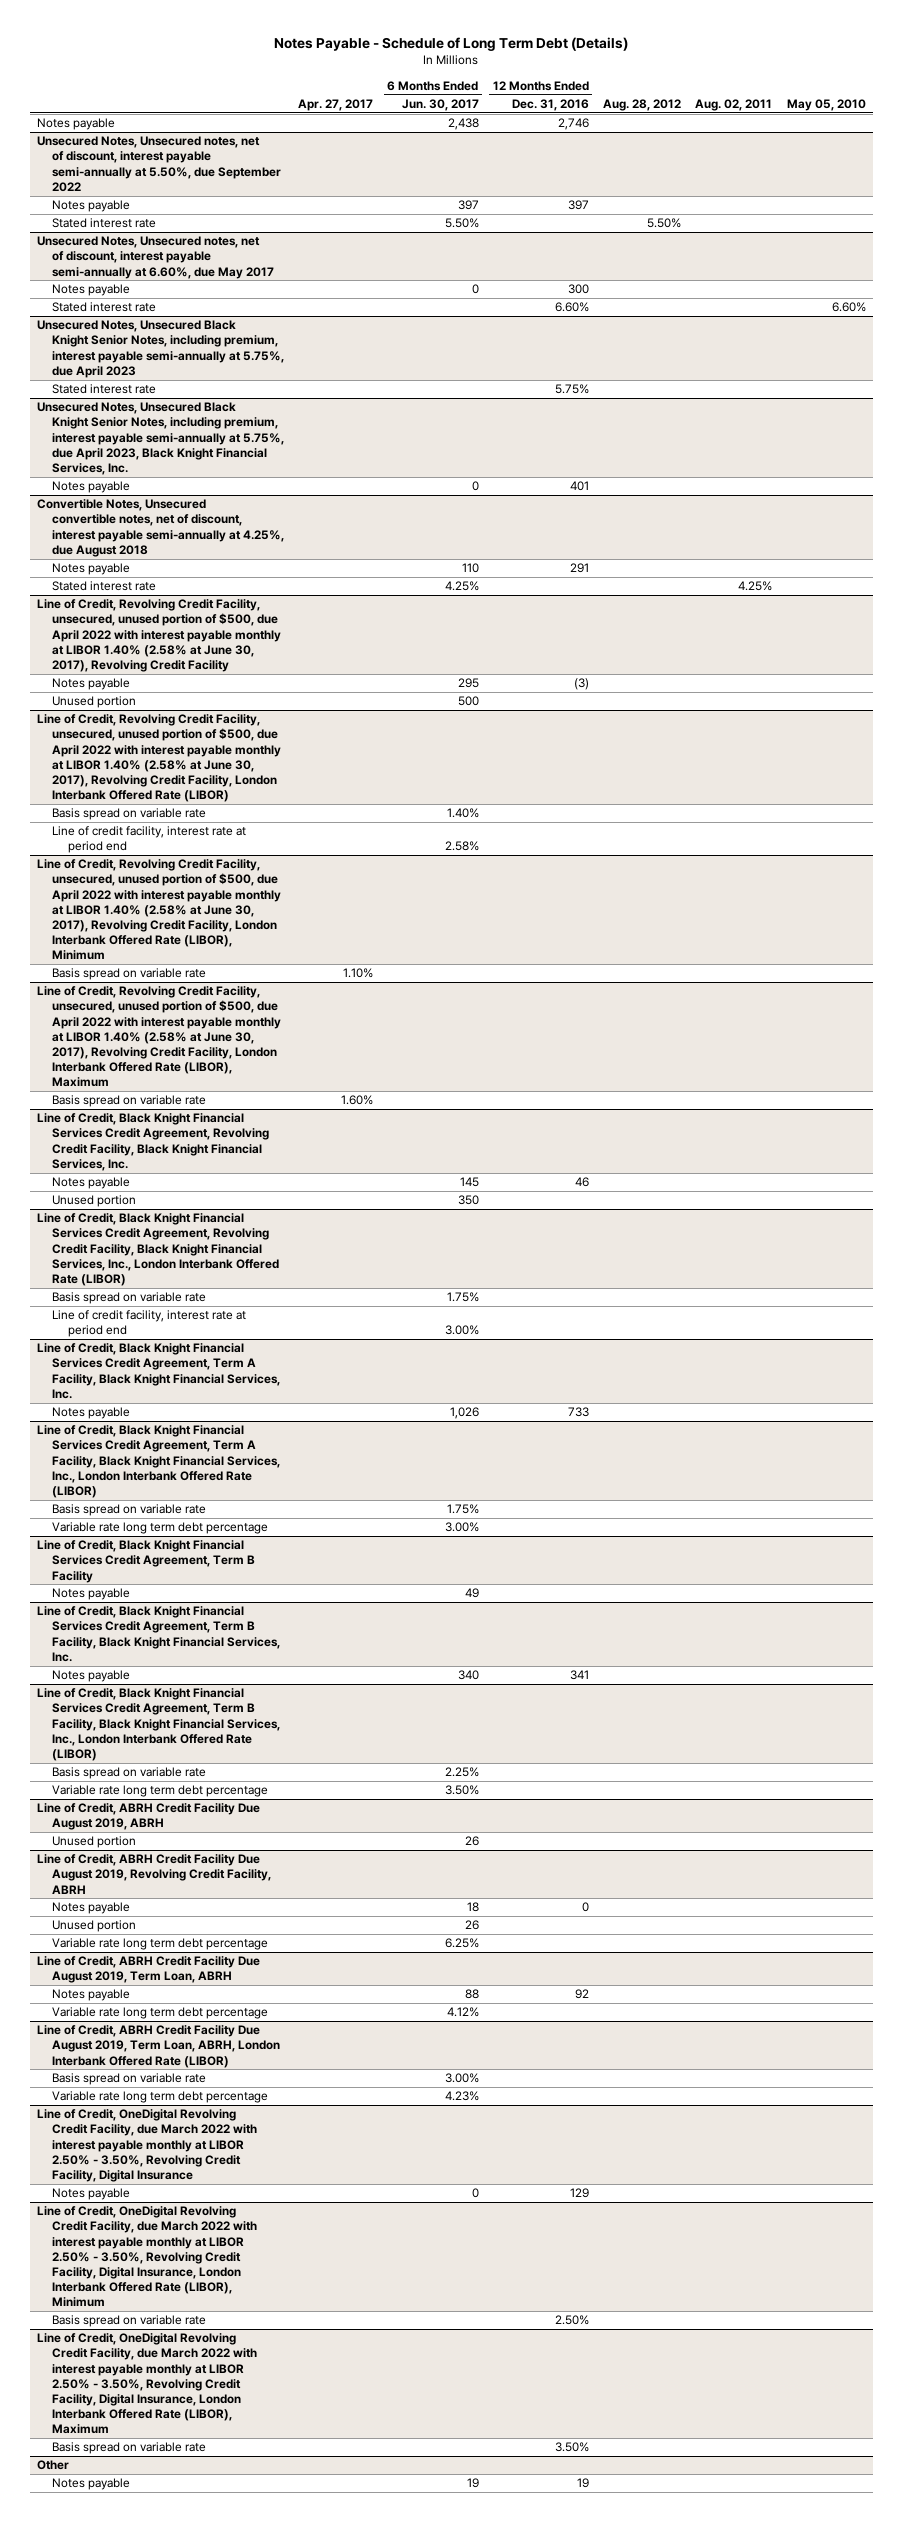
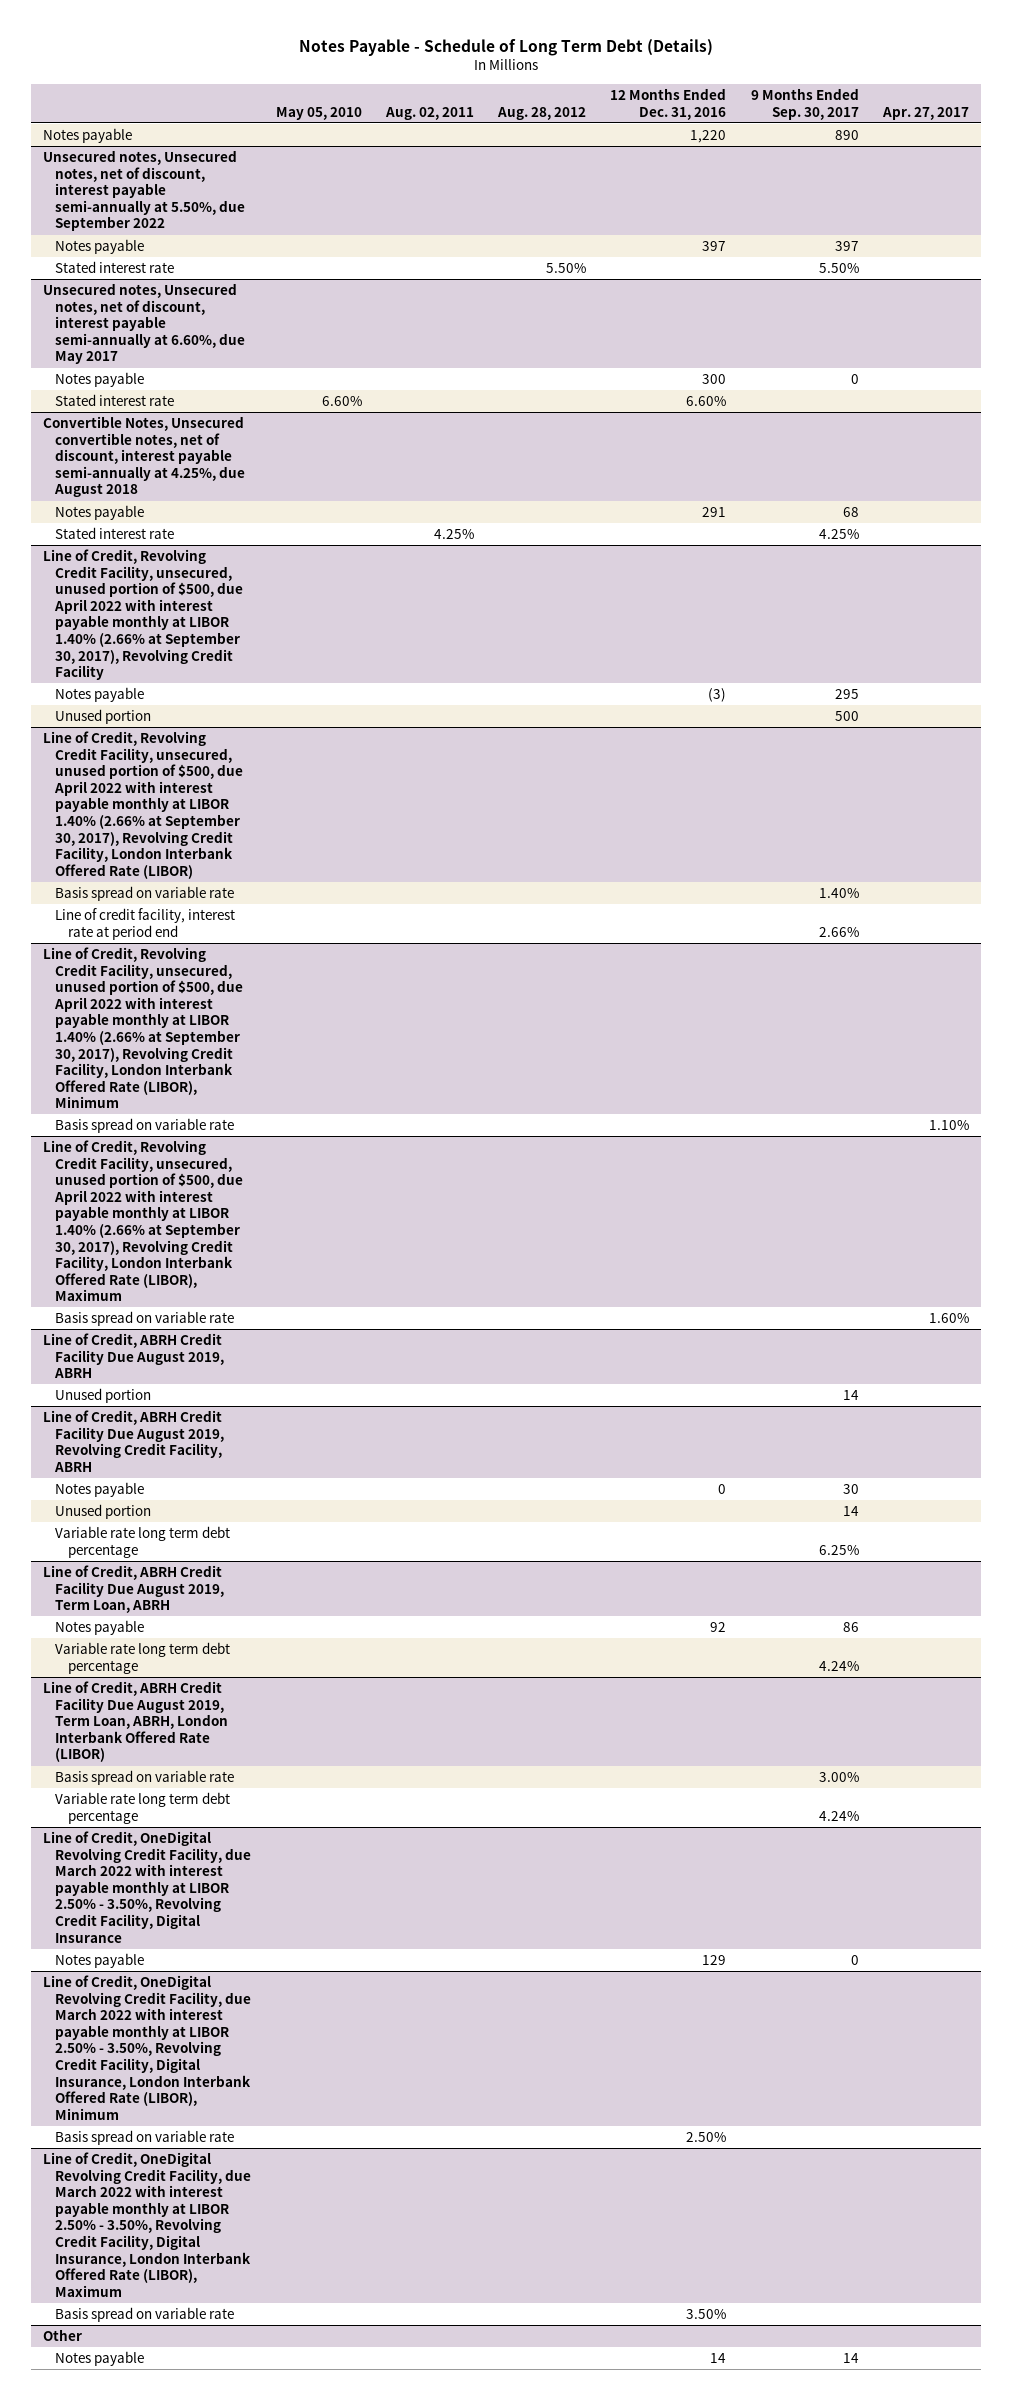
- | Apr. 27, 2017 | 6 Months Ended Jun. 30, 2017 | 12 Months Ended Dec. 31, 2016 | Aug. 28, 2012 | Aug. 02, 2011 | May 05, 2010
+ | May 05, 2010 | Aug. 02, 2011 | Aug. 28, 2012 | 12 Months Ended Dec. 31, 2016 | 9 Months Ended Sep. 30, 2017 | Apr. 27, 2017
- Notes payable | | 2,438 | 2,746 | | |
- Unsecured Notes, Unsecured notes, net of discount, interest payable semi-annually at 5.50%, due September 2022
+ Notes payable | | | | 1,220 | 890 |
+ Unsecured notes, Unsecured notes, net of discount, interest payable semi-annually at 5.50%, due September 2022
- Unsecured Notes, Unsecured notes, net of discount, interest payable semi-annually at 6.60%, due May 2017
+ Unsecured notes, Unsecured notes, net of discount, interest payable semi-annually at 6.60%, due May 2017
- Unsecured Notes, Unsecured Black Knight Senior Notes, including premium, interest payable semi-annually at 5.75%, due April 2023
- Stated interest rate | | | 5.75% | | |
- Unsecured Notes, Unsecured Black Knight Senior Notes, including premium, interest payable semi-annually at 5.75%, due April 2023, Black Knight Financial Services, Inc.
- Notes payable | | 0 | 401 | | |
- Line of Credit, Revolving Credit Facility, unsecured, unused portion of $500, due April 2022 with interest payable monthly at LIBOR 1.40% (2.58% at June 30, 2017), Revolving Credit Facility
+ Line of Credit, Revolving Credit Facility, unsecured, unused portion of $500, due April 2022 with interest payable monthly at LIBOR 1.40% (2.66% at September 30, 2017), Revolving Credit Facility
- Line of Credit, Revolving Credit Facility, unsecured, unused portion of $500, due April 2022 with interest payable monthly at LIBOR 1.40% (2.58% at June 30, 2017), Revolving Credit Facility, London Interbank Offered Rate (LIBOR)
+ Line of Credit, Revolving Credit Facility, unsecured, unused portion of $500, due April 2022 with interest payable monthly at LIBOR 1.40% (2.66% at September 30, 2017), Revolving Credit Facility, London Interbank Offered Rate (LIBOR)
- Line of Credit, Revolving Credit Facility, unsecured, unused portion of $500, due April 2022 with interest payable monthly at LIBOR 1.40% (2.58% at June 30, 2017), Revolving Credit Facility, London Interbank Offered Rate (LIBOR), Minimum
+ Line of Credit, Revolving Credit Facility, unsecured, unused portion of $500, due April 2022 with interest payable monthly at LIBOR 1.40% (2.66% at September 30, 2017), Revolving Credit Facility, London Interbank Offered Rate (LIBOR), Minimum
- Line of Credit, Revolving Credit Facility, unsecured, unused portion of $500, due April 2022 with interest payable monthly at LIBOR 1.40% (2.58% at June 30, 2017), Revolving Credit Facility, London Interbank Offered Rate (LIBOR), Maximum
+ Line of Credit, Revolving Credit Facility, unsecured, unused portion of $500, due April 2022 with interest payable monthly at LIBOR 1.40% (2.66% at September 30, 2017), Revolving Credit Facility, London Interbank Offered Rate (LIBOR), Maximum
- Line of Credit, Black Knight Financial Services Credit Agreement, Revolving Credit Facility, Black Knight Financial Services, Inc.
- Notes payable | | 145 | 46 | | |
- Unused portion | | 350 | | | |
- Line of Credit, Black Knight Financial Services Credit Agreement, Revolving Credit Facility, Black Knight Financial Services, Inc., London Interbank Offered Rate (LIBOR)
- Basis spread on variable rate | | 1.75% | | | |
- Line of credit facility, interest rate at period end | | 3.00% | | | |
- Line of Credit, Black Knight Financial Services Credit Agreement, Term A Facility, Black Knight Financial Services, Inc.
- Notes payable | | 1,026 | 733 | | |
- Line of Credit, Black Knight Financial Services Credit Agreement, Term A Facility, Black Knight Financial Services, Inc., London Interbank Offered Rate (LIBOR)
- Basis spread on variable rate | | 1.75% | | | |
- Variable rate long term debt percentage | | 3.00% | | | |
- Line of Credit, Black Knight Financial Services Credit Agreement, Term B Facility
- Notes payable | | 49 | | | |
- Line of Credit, Black Knight Financial Services Credit Agreement, Term B Facility, Black Knight Financial Services, Inc.
- Notes payable | | 340 | 341 | | |
- Line of Credit, Black Knight Financial Services Credit Agreement, Term B Facility, Black Knight Financial Services, Inc., London Interbank Offered Rate (LIBOR)
- Basis spread on variable rate | | 2.25% | | | |
- Variable rate long term debt percentage | | 3.50% | | | |
@ Other
- Notes payable | | 19 | 19 | | |
+ Notes payable | | | | 14 | 14 |

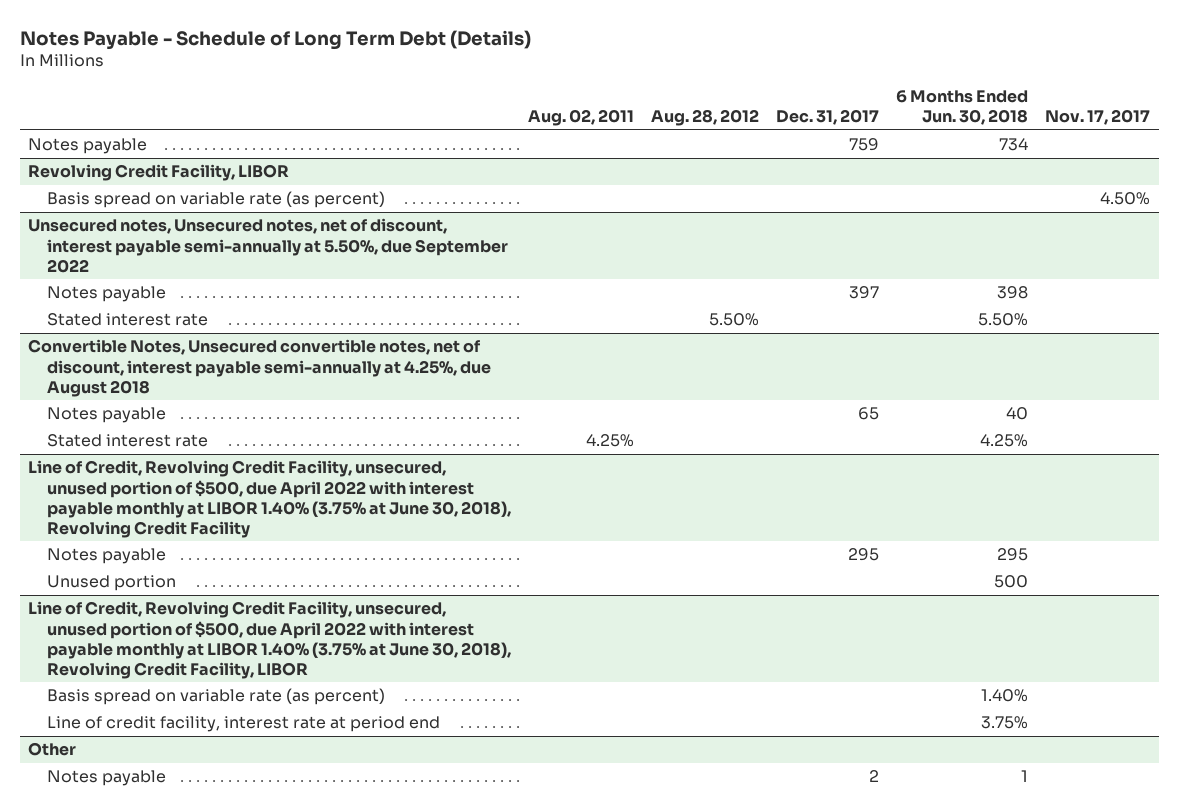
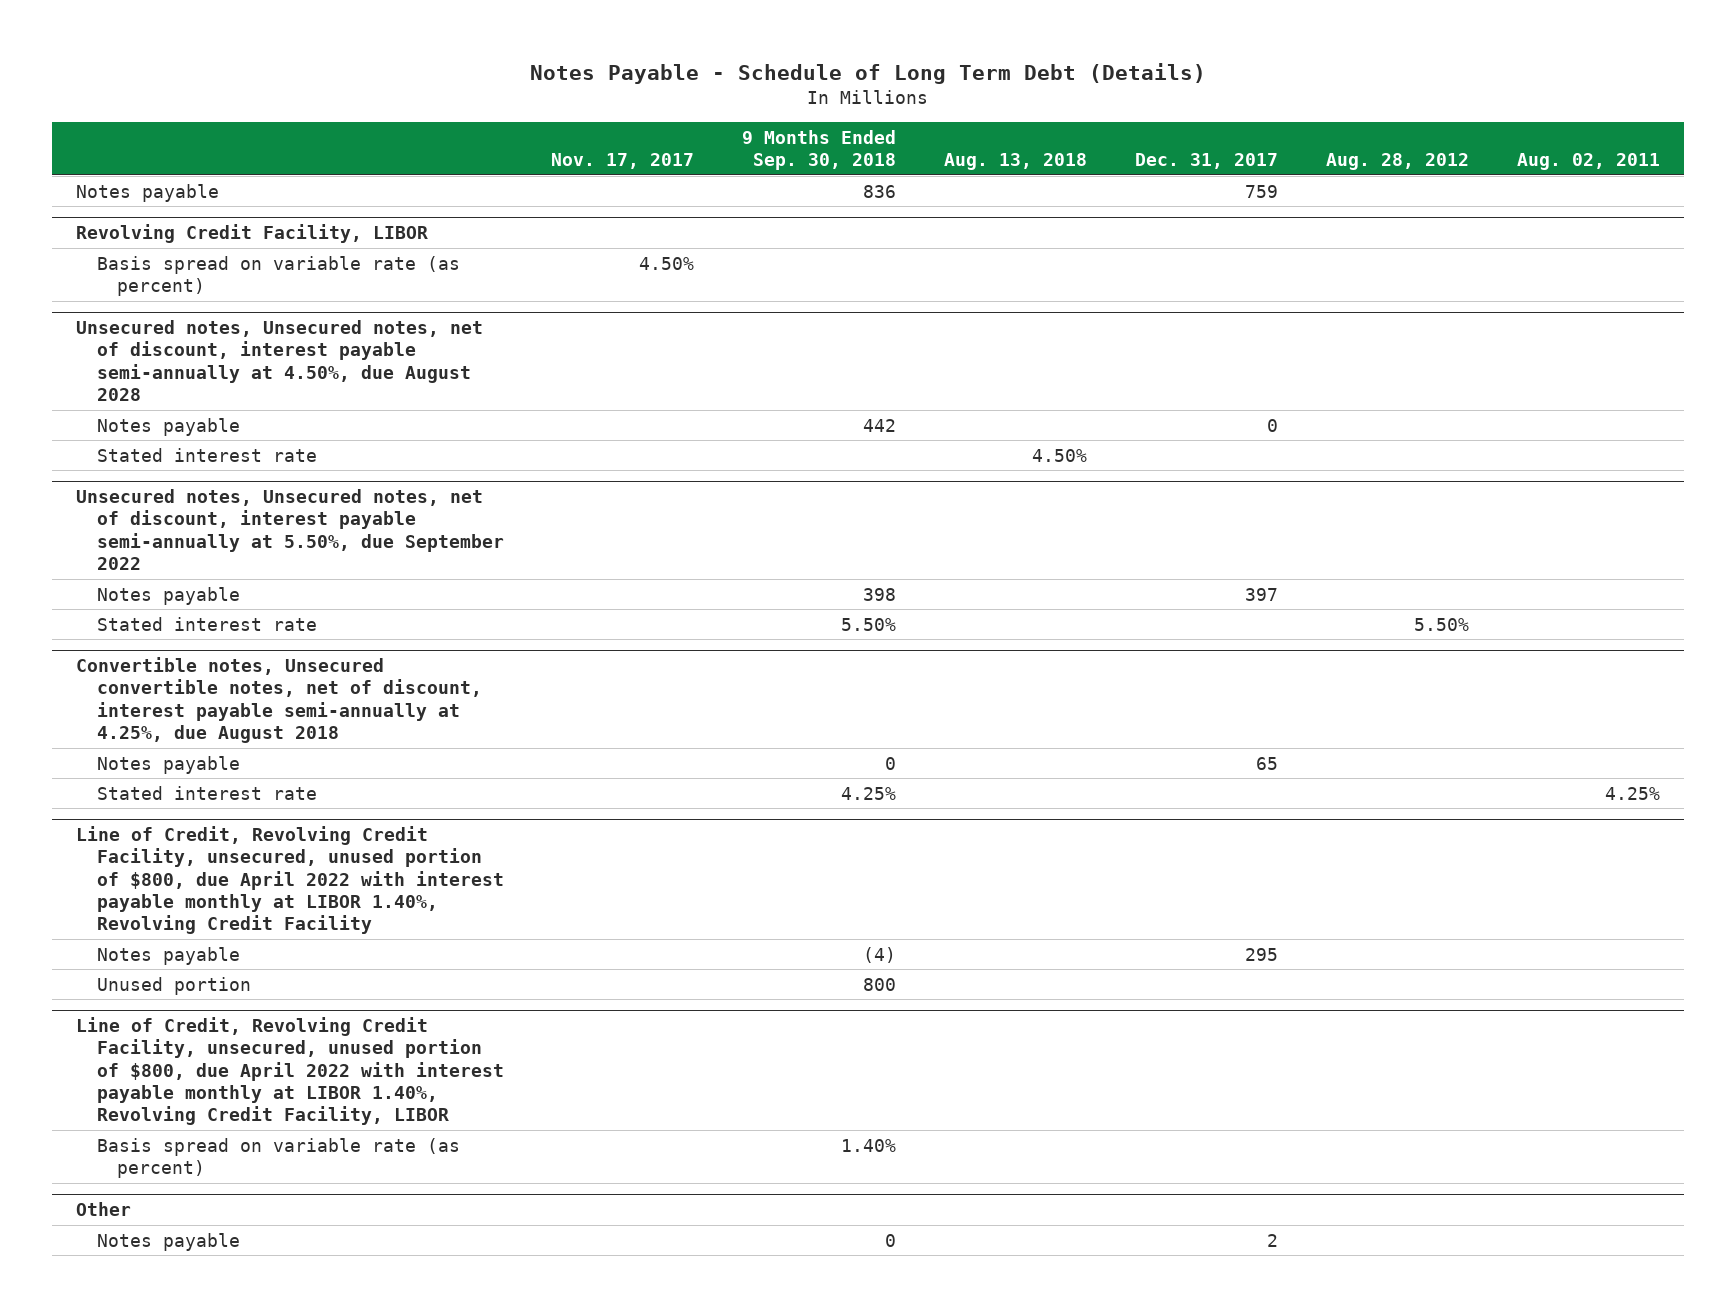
- | Aug. 02, 2011 | Aug. 28, 2012 | Dec. 31, 2017 | 6 Months Ended Jun. 30, 2018 | Nov. 17, 2017
+ | Nov. 17, 2017 | 9 Months Ended Sep. 30, 2018 | Aug. 13, 2018 | Dec. 31, 2017 | Aug. 28, 2012 | Aug. 02, 2011
+ Unsecured notes, Unsecured notes, net of discount, interest payable semi-annually at 4.50%, due August 2028
+ Notes payable | | 442 | | 0 | |
+ Stated interest rate | | | 4.50% | | |
- Convertible Notes, Unsecured convertible notes, net of discount, interest payable semi-annually at 4.25%, due August 2018
+ Convertible notes, Unsecured convertible notes, net of discount, interest payable semi-annually at 4.25%, due August 2018
- Line of Credit, Revolving Credit Facility, unsecured, unused portion of $500, due April 2022 with interest payable monthly at LIBOR 1.40% (3.75% at June 30, 2018), Revolving Credit Facility
+ Line of Credit, Revolving Credit Facility, unsecured, unused portion of $800, due April 2022 with interest payable monthly at LIBOR 1.40%, Revolving Credit Facility
- Line of Credit, Revolving Credit Facility, unsecured, unused portion of $500, due April 2022 with interest payable monthly at LIBOR 1.40% (3.75% at June 30, 2018), Revolving Credit Facility, LIBOR
+ Line of Credit, Revolving Credit Facility, unsecured, unused portion of $800, due April 2022 with interest payable monthly at LIBOR 1.40%, Revolving Credit Facility, LIBOR
- Line of credit facility, interest rate at period end | | | | 3.75% |

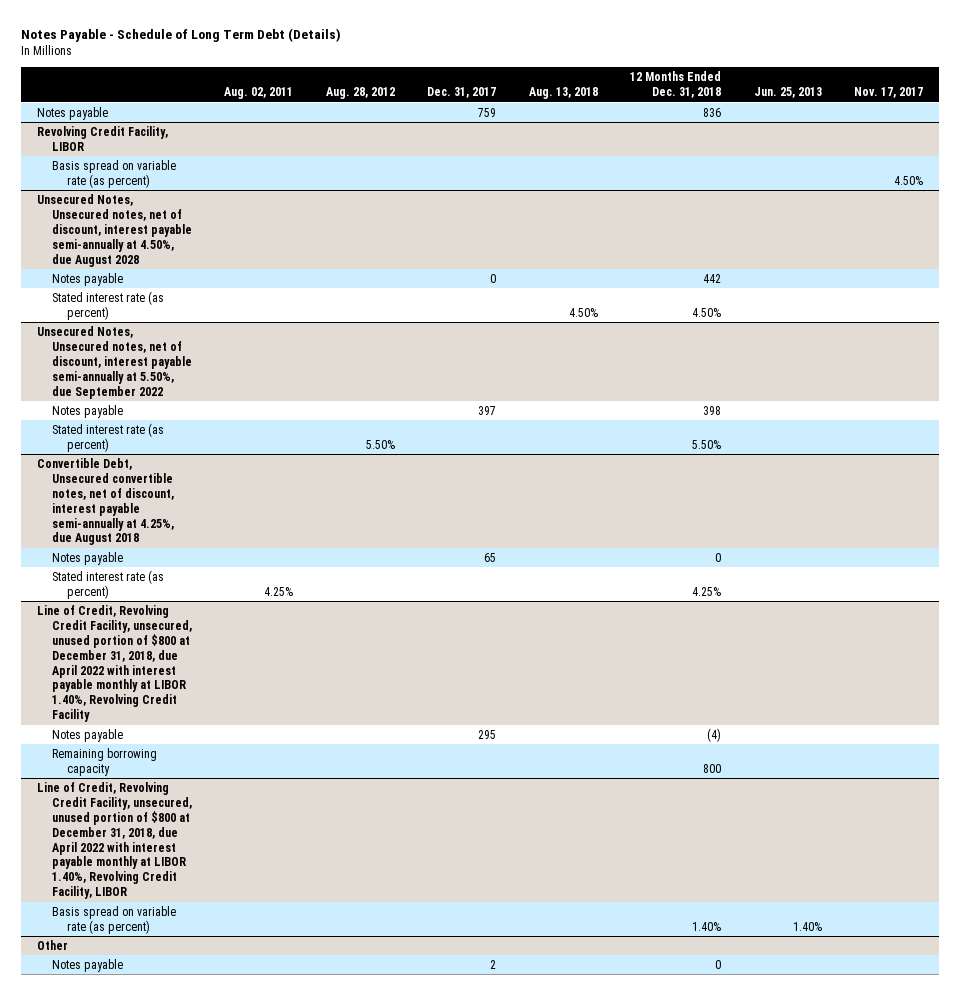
- | Nov. 17, 2017 | 9 Months Ended Sep. 30, 2018 | Aug. 13, 2018 | Dec. 31, 2017 | Aug. 28, 2012 | Aug. 02, 2011
+ | Aug. 02, 2011 | Aug. 28, 2012 | Dec. 31, 2017 | Aug. 13, 2018 | 12 Months Ended Dec. 31, 2018 | Jun. 25, 2013 | Nov. 17, 2017
- Unsecured notes, Unsecured notes, net of discount, interest payable semi-annually at 4.50%, due August 2028
+ Unsecured Notes, Unsecured notes, net of discount, interest payable semi-annually at 4.50%, due August 2028
- Stated interest rate | | | 4.50% | | |
- Unsecured notes, Unsecured notes, net of discount, interest payable semi-annually at 5.50%, due September 2022
+ Stated interest rate (as percent) | | | | 4.50% | 4.50% | |
+ Unsecured Notes, Unsecured notes, net of discount, interest payable semi-annually at 5.50%, due September 2022
- Stated interest rate | | 5.50% | | | 5.50% |
- Convertible notes, Unsecured convertible notes, net of discount, interest payable semi-annually at 4.25%, due August 2018
+ Stated interest rate (as percent) | | 5.50% | | | 5.50% | |
+ Convertible Debt, Unsecured convertible notes, net of discount, interest payable semi-annually at 4.25%, due August 2018
- Stated interest rate | | 4.25% | | | | 4.25%
- Line of Credit, Revolving Credit Facility, unsecured, unused portion of $800, due April 2022 with interest payable monthly at LIBOR 1.40%, Revolving Credit Facility
+ Stated interest rate (as percent) | 4.25% | | | | 4.25% | |
+ Line of Credit, Revolving Credit Facility, unsecured, unused portion of $800 at December 31, 2018, due April 2022 with interest payable monthly at LIBOR 1.40%, Revolving Credit Facility
- Unused portion | | 800 | | | |
- Line of Credit, Revolving Credit Facility, unsecured, unused portion of $800, due April 2022 with interest payable monthly at LIBOR 1.40%, Revolving Credit Facility, LIBOR
+ Remaining borrowing capacity | | | | | 800 | |
+ Line of Credit, Revolving Credit Facility, unsecured, unused portion of $800 at December 31, 2018, due April 2022 with interest payable monthly at LIBOR 1.40%, Revolving Credit Facility, LIBOR

